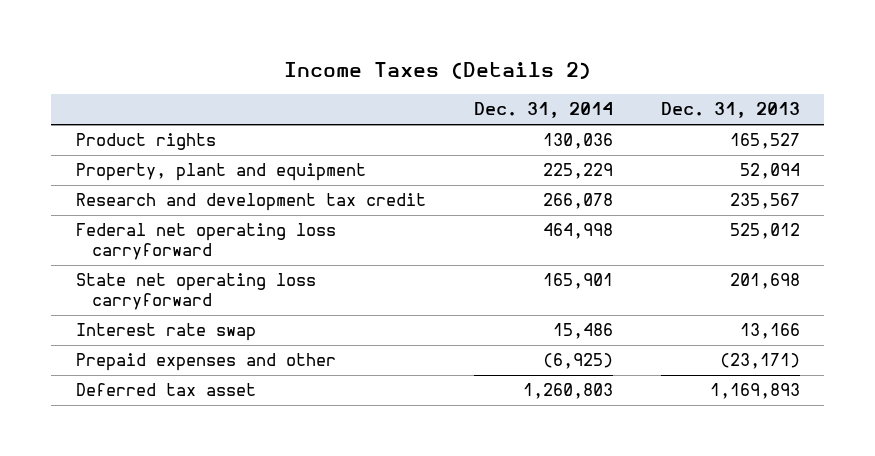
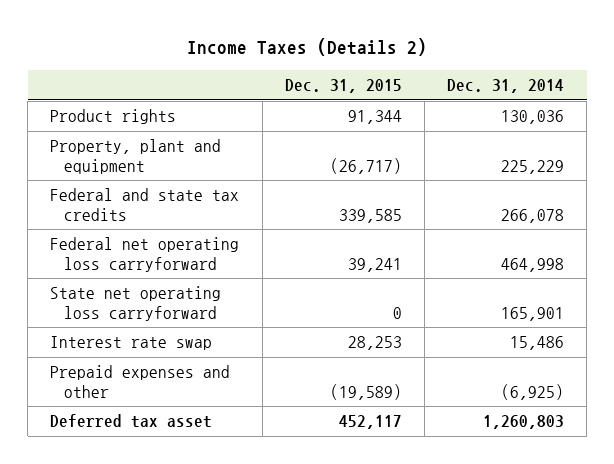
- | Dec. 31, 2014 | Dec. 31, 2013
+ | Dec. 31, 2015 | Dec. 31, 2014
- Research and development tax credit | 266,078 | 235,567
+ Federal and state tax credits | 339,585 | 266,078

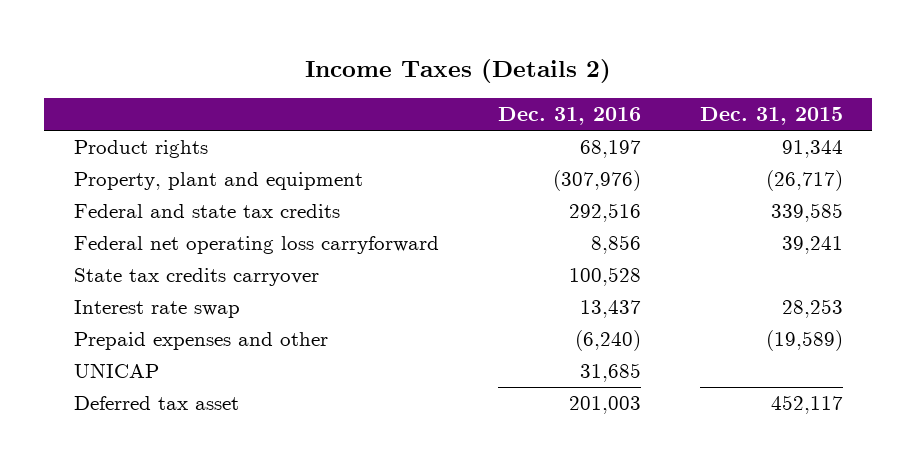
- | Dec. 31, 2015 | Dec. 31, 2014
+ | Dec. 31, 2016 | Dec. 31, 2015
- State net operating loss carryforward | 0 | 165,901
+ State tax credits carryover | 100,528 |
+ UNICAP | 31,685 |

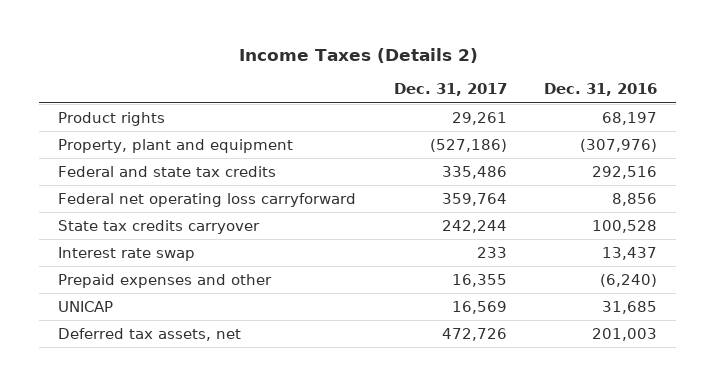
- | Dec. 31, 2016 | Dec. 31, 2015
+ | Dec. 31, 2017 | Dec. 31, 2016
- Deferred tax asset | 201,003 | 452,117
+ Deferred tax assets, net | 472,726 | 201,003

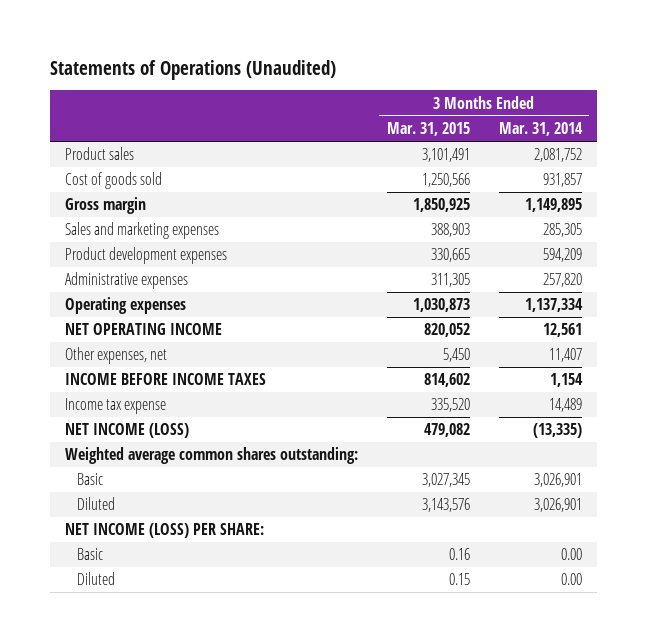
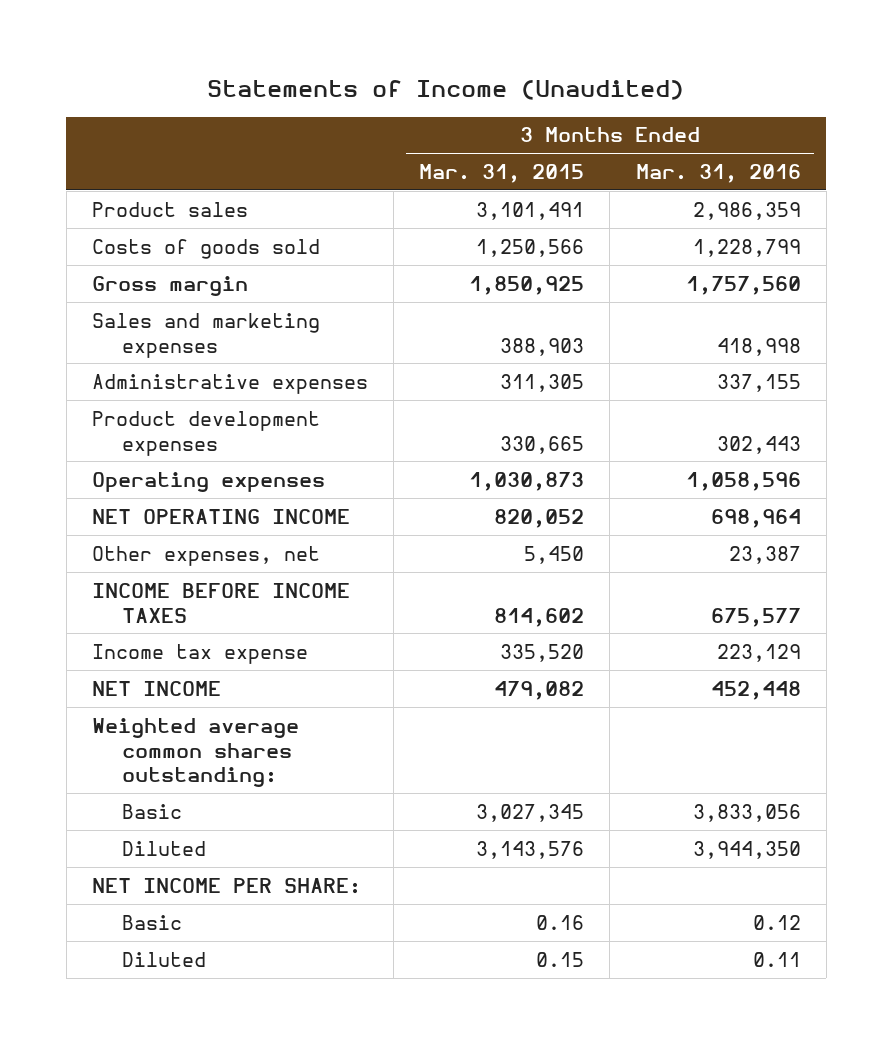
- Statements of Operations (Unaudited)
+ Statements of Income (Unaudited)
- | 3 Months Ended Mar. 31, 2015 | 3 Months Ended Mar. 31, 2014
+ | 3 Months Ended Mar. 31, 2015 | 3 Months Ended Mar. 31, 2016
- Cost of goods sold | 1,250,566 | 931,857
+ Costs of goods sold | 1,250,566 | 1,228,799
moved down: Product development expenses | 330,665 | 302,443
- NET INCOME (LOSS) | 479,082 | (13,335)
+ NET INCOME | 479,082 | 452,448
- NET INCOME (LOSS) PER SHARE:
+ NET INCOME PER SHARE:

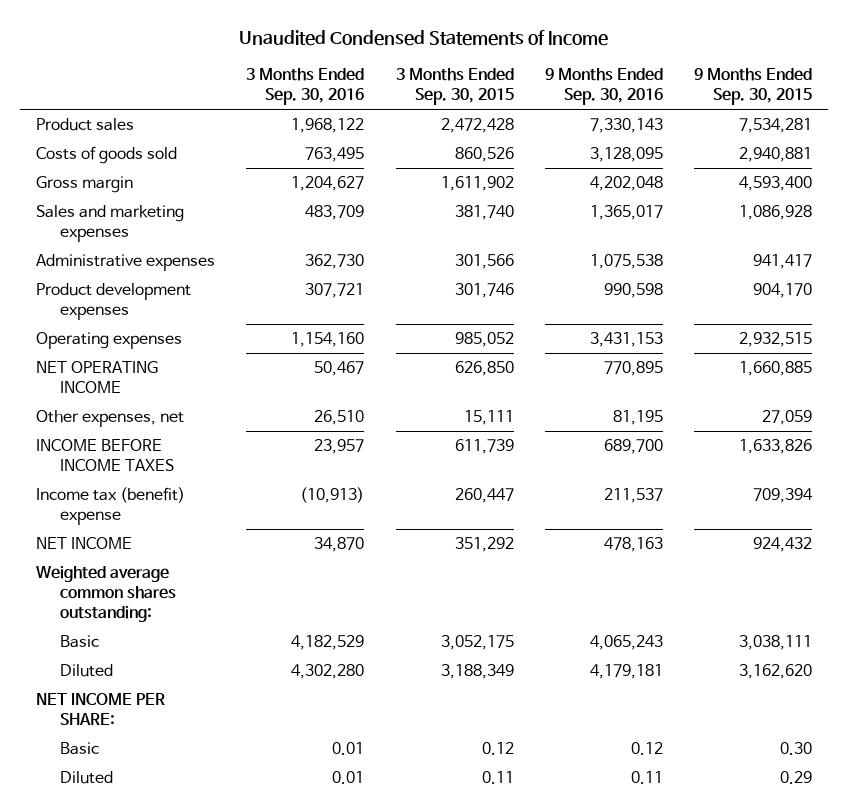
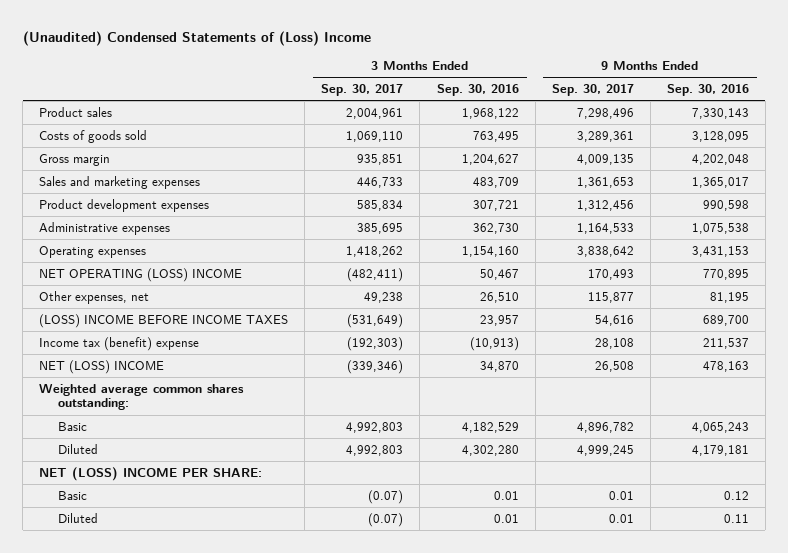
- Unaudited Condensed Statements of Income
+ (Unaudited) Condensed Statements of (Loss) Income
- | 3 Months Ended Sep. 30, 2016 | 3 Months Ended Sep. 30, 2015 | 9 Months Ended Sep. 30, 2016 | 9 Months Ended Sep. 30, 2015
+ | 3 Months Ended Sep. 30, 2017 | 3 Months Ended Sep. 30, 2016 | 9 Months Ended Sep. 30, 2017 | 9 Months Ended Sep. 30, 2016
moved down: Administrative expenses | 385,695 | 362,730 | 1,164,533 | 1,075,538
- NET OPERATING INCOME | 50,467 | 626,850 | 770,895 | 1,660,885
+ NET OPERATING (LOSS) INCOME | (482,411) | 50,467 | 170,493 | 770,895
- INCOME BEFORE INCOME TAXES | 23,957 | 611,739 | 689,700 | 1,633,826
+ (LOSS) INCOME BEFORE INCOME TAXES | (531,649) | 23,957 | 54,616 | 689,700
- NET INCOME | 34,870 | 351,292 | 478,163 | 924,432
+ NET (LOSS) INCOME | (339,346) | 34,870 | 26,508 | 478,163
- NET INCOME PER SHARE:
+ NET (LOSS) INCOME PER SHARE:

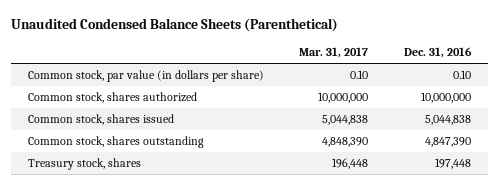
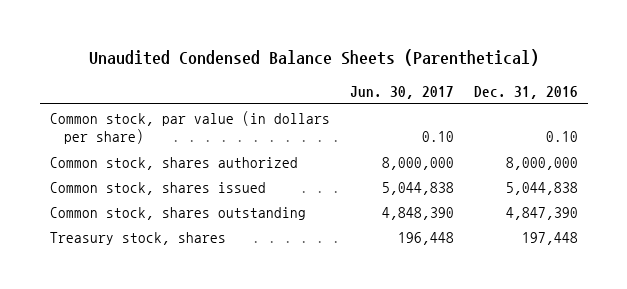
- | Mar. 31, 2017 | Dec. 31, 2016
+ | Jun. 30, 2017 | Dec. 31, 2016
- Common stock, shares authorized | 10,000,000 | 10,000,000
+ Common stock, shares authorized | 8,000,000 | 8,000,000

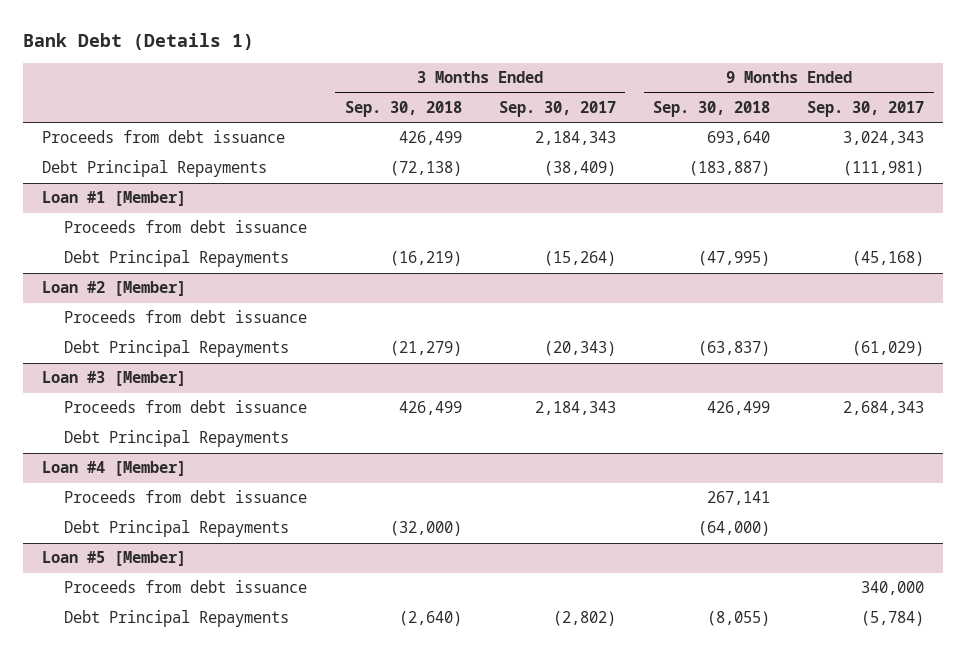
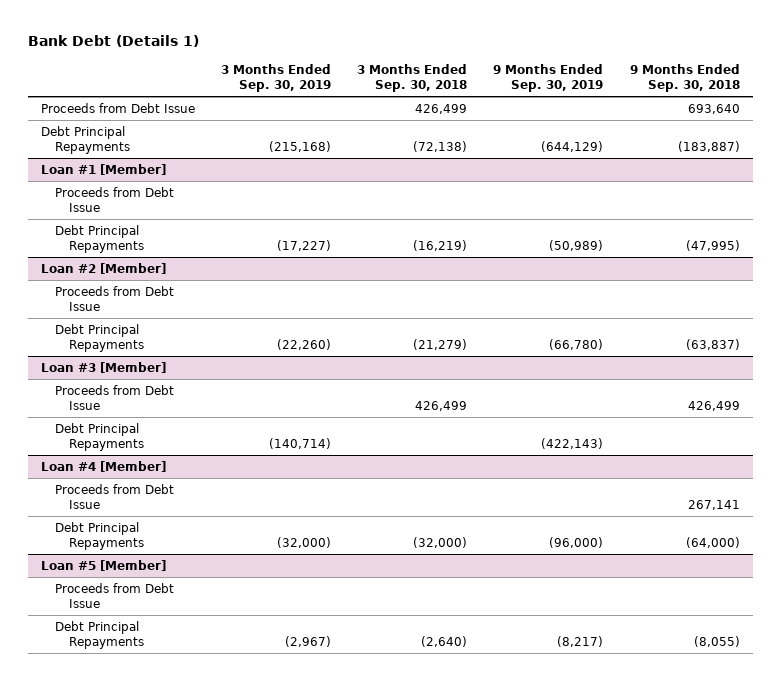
- | 3 Months Ended Sep. 30, 2018 | 3 Months Ended Sep. 30, 2017 | 9 Months Ended Sep. 30, 2018 | 9 Months Ended Sep. 30, 2017
+ | 3 Months Ended Sep. 30, 2019 | 3 Months Ended Sep. 30, 2018 | 9 Months Ended Sep. 30, 2019 | 9 Months Ended Sep. 30, 2018
- Proceeds from debt issuance | 426,499 | 2,184,343 | 693,640 | 3,024,343
+ Proceeds from Debt Issue | | 426,499 | | 693,640
@ Loan #1 [Member]
- Proceeds from debt issuance
+ Proceeds from Debt Issue
@ Loan #2 [Member]
- Proceeds from debt issuance
+ Proceeds from Debt Issue
@ Loan #3 [Member]
- Proceeds from debt issuance | 426,499 | 2,184,343 | 426,499 | 2,684,343
+ Proceeds from Debt Issue | | 426,499 | | 426,499
@ Loan #4 [Member]
- Proceeds from debt issuance | | | 267,141 |
+ Proceeds from Debt Issue | | | | 267,141
@ Loan #5 [Member]
- Proceeds from debt issuance | | | | 340,000
+ Proceeds from Debt Issue

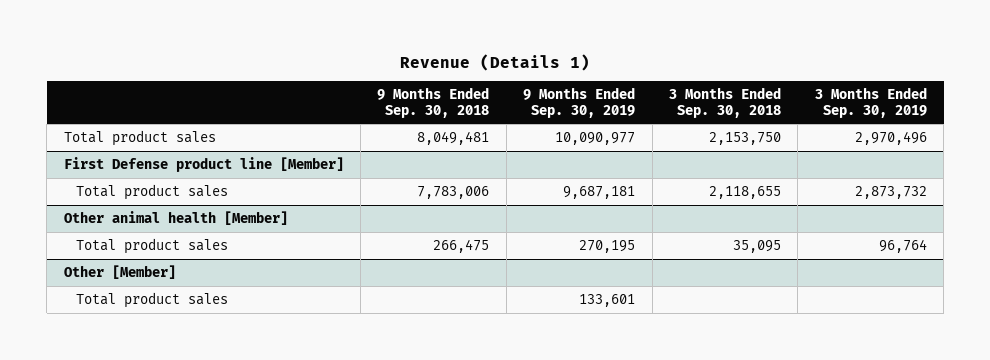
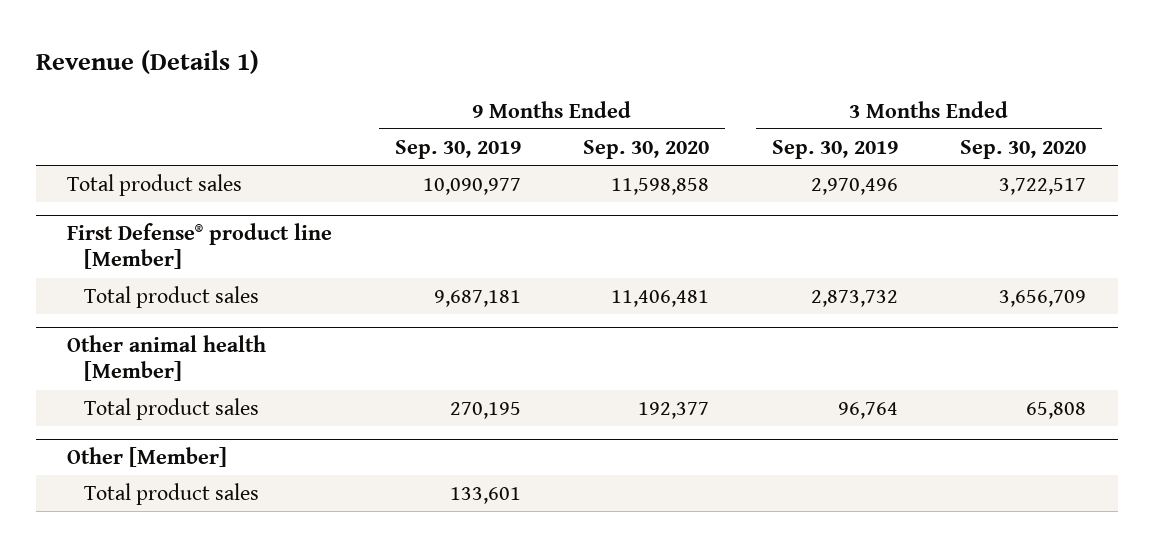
- | 9 Months Ended Sep. 30, 2018 | 9 Months Ended Sep. 30, 2019 | 3 Months Ended Sep. 30, 2018 | 3 Months Ended Sep. 30, 2019
+ | 9 Months Ended Sep. 30, 2019 | 9 Months Ended Sep. 30, 2020 | 3 Months Ended Sep. 30, 2019 | 3 Months Ended Sep. 30, 2020
- First Defense product line [Member]
+ First Defense® product line [Member]

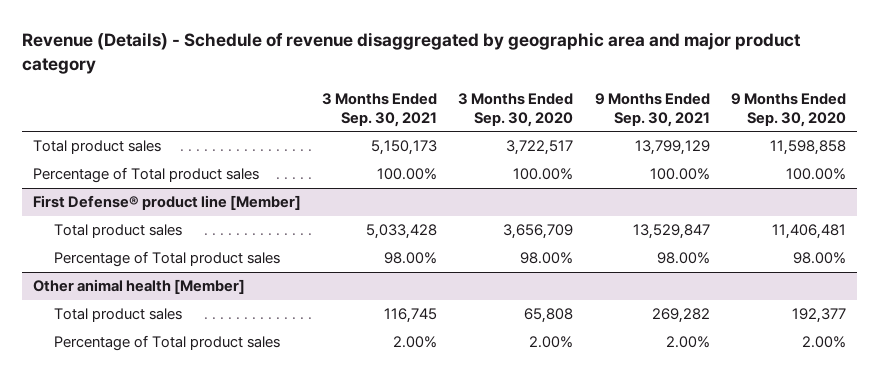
- Revenue (Details 1)
+ Revenue (Details) - Schedule of revenue disaggregated by geographic area and major product category
- | 9 Months Ended Sep. 30, 2019 | 9 Months Ended Sep. 30, 2020 | 3 Months Ended Sep. 30, 2019 | 3 Months Ended Sep. 30, 2020
+ | 3 Months Ended Sep. 30, 2021 | 3 Months Ended Sep. 30, 2020 | 9 Months Ended Sep. 30, 2021 | 9 Months Ended Sep. 30, 2020
+ Percentage of Total product sales | 100.00% | 100.00% | 100.00% | 100.00%
@ First Defense® product line [Member]
+ Percentage of Total product sales | 98.00% | 98.00% | 98.00% | 98.00%
- Other [Member]
- Total product sales | 133,601 | | |
@ Other animal health [Member]
+ Percentage of Total product sales | 2.00% | 2.00% | 2.00% | 2.00%

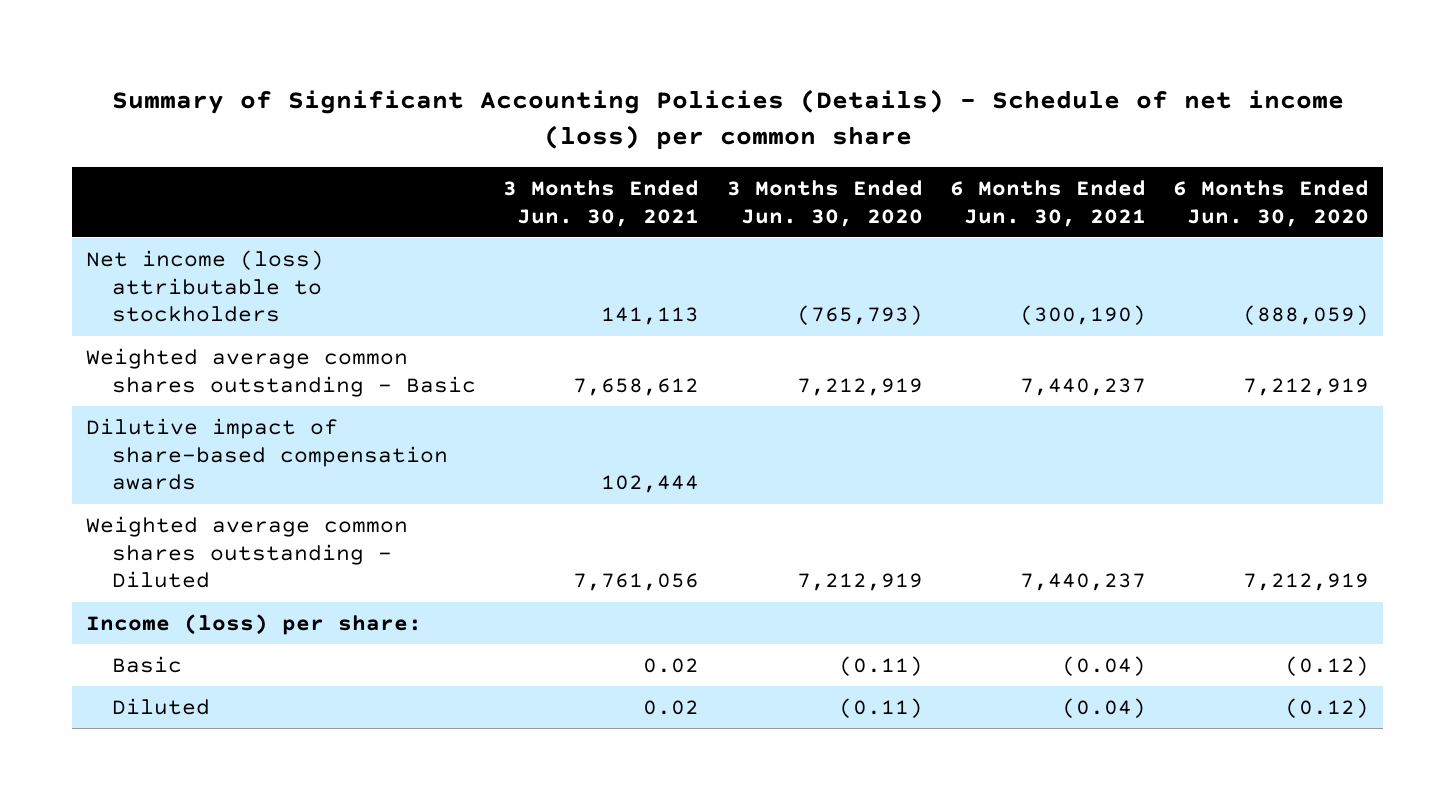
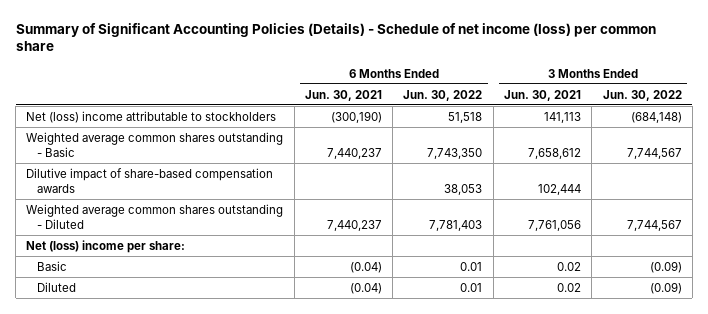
- | 3 Months Ended Jun. 30, 2021 | 3 Months Ended Jun. 30, 2020 | 6 Months Ended Jun. 30, 2021 | 6 Months Ended Jun. 30, 2020
+ | 6 Months Ended Jun. 30, 2021 | 6 Months Ended Jun. 30, 2022 | 3 Months Ended Jun. 30, 2021 | 3 Months Ended Jun. 30, 2022
- Net income (loss) attributable to stockholders | 141,113 | (765,793) | (300,190) | (888,059)
+ Net (loss) income attributable to stockholders | (300,190) | 51,518 | 141,113 | (684,148)
- Income (loss) per share:
+ Net (loss) income per share:

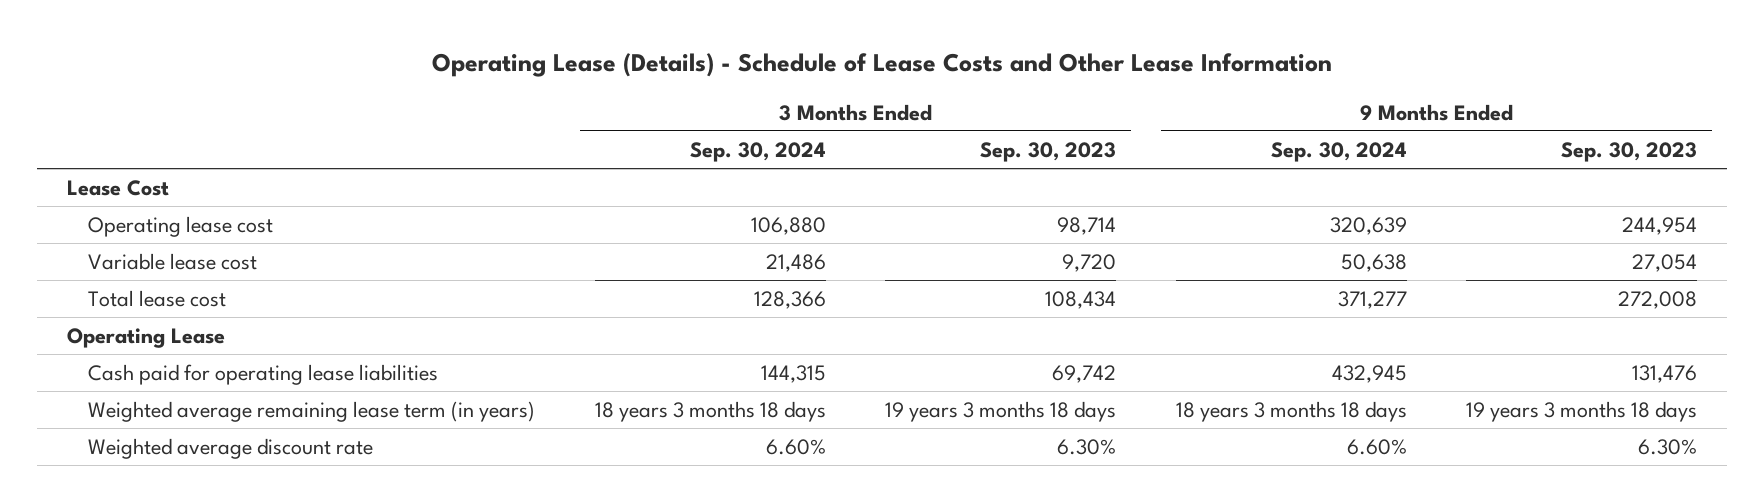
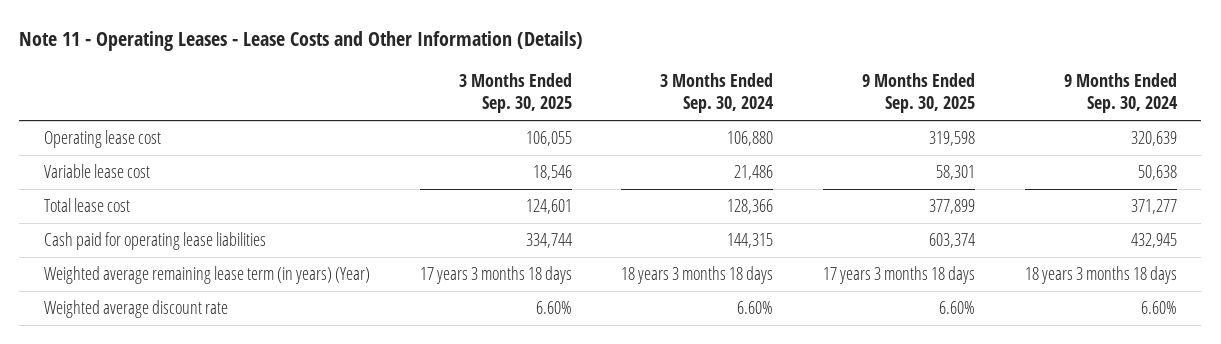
- Operating Lease (Details) - Schedule of Lease Costs and Other Lease Information
+ Note 11 - Operating Leases - Lease Costs and Other Information (Details)
- | 3 Months Ended Sep. 30, 2024 | 3 Months Ended Sep. 30, 2023 | 9 Months Ended Sep. 30, 2024 | 9 Months Ended Sep. 30, 2023
+ | 3 Months Ended Sep. 30, 2025 | 3 Months Ended Sep. 30, 2024 | 9 Months Ended Sep. 30, 2025 | 9 Months Ended Sep. 30, 2024
- Lease Cost
- Operating Lease
- Weighted average remaining lease term (in years) | 18 years 3 months 18 days | 19 years 3 months 18 days | 18 years 3 months 18 days | 19 years 3 months 18 days
+ Weighted average remaining lease term (in years) (Year) | 17 years 3 months 18 days | 18 years 3 months 18 days | 17 years 3 months 18 days | 18 years 3 months 18 days

